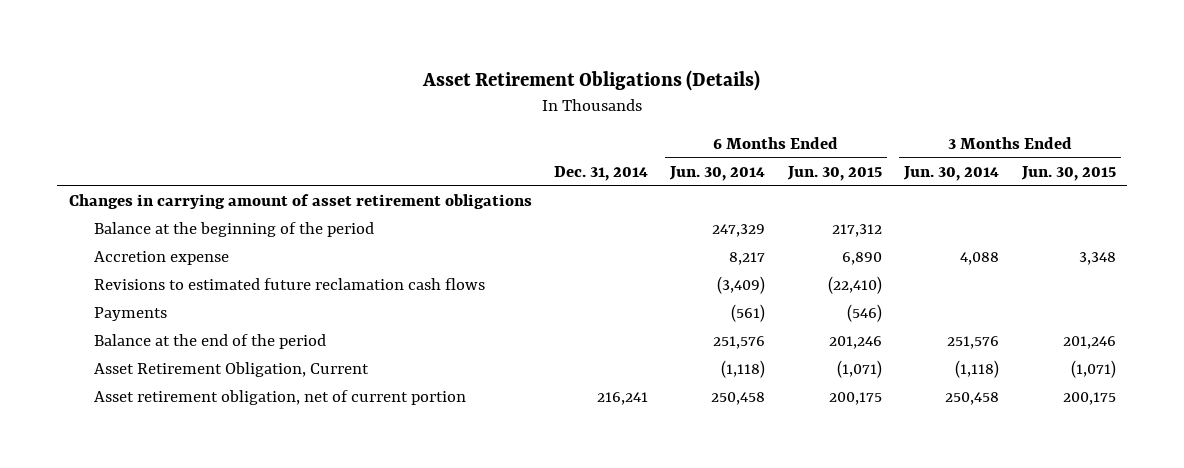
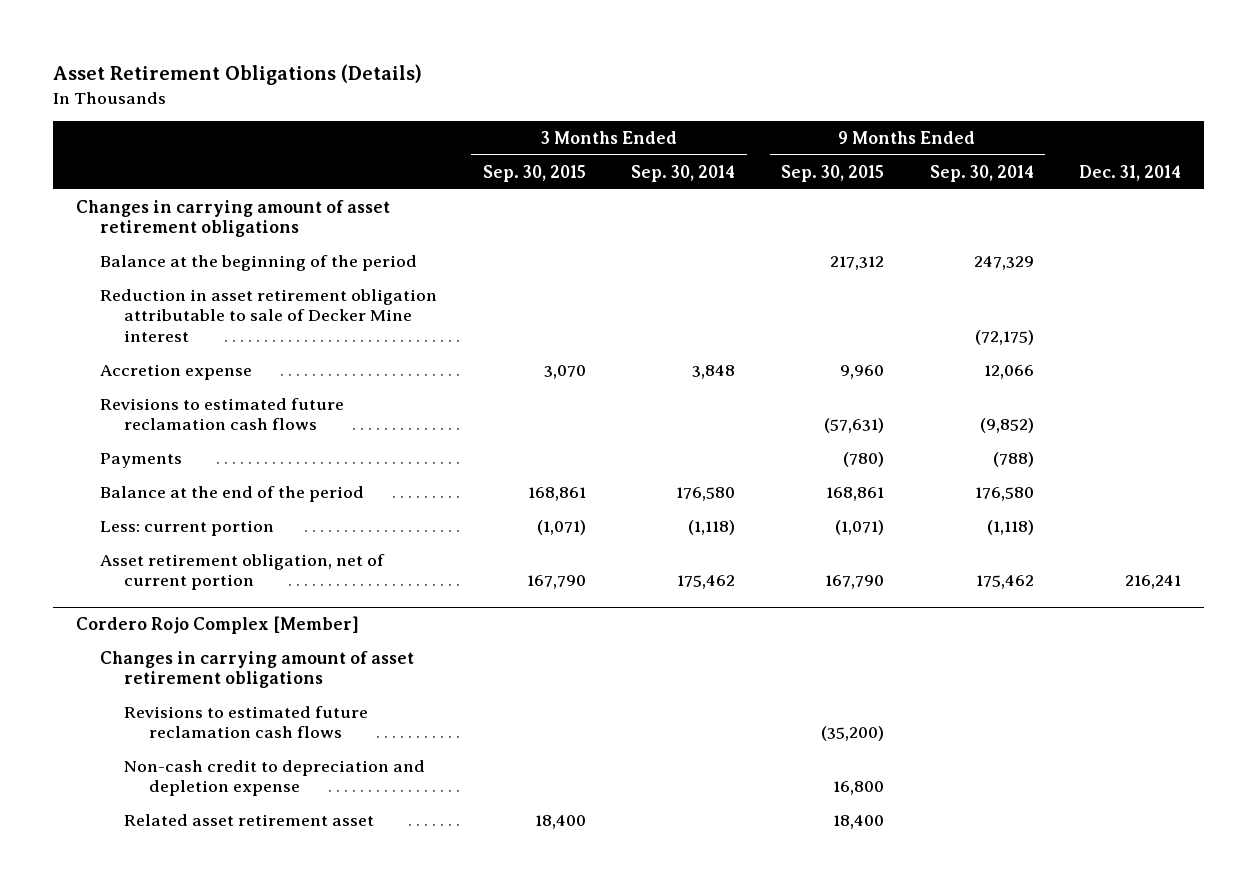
- | Dec. 31, 2014 | 6 Months Ended Jun. 30, 2014 | 6 Months Ended Jun. 30, 2015 | 3 Months Ended Jun. 30, 2014 | 3 Months Ended Jun. 30, 2015
+ | 3 Months Ended Sep. 30, 2015 | 3 Months Ended Sep. 30, 2014 | 9 Months Ended Sep. 30, 2015 | 9 Months Ended Sep. 30, 2014 | Dec. 31, 2014
+ Reduction in asset retirement obligation attributable to sale of Decker Mine interest | | | | (72,175) |
- Asset Retirement Obligation, Current | | (1,118) | (1,071) | (1,118) | (1,071)
+ Less: current portion | (1,071) | (1,118) | (1,071) | (1,118) |
+ Cordero Rojo Complex [Member]
+ Changes in carrying amount of asset retirement obligations
+ Revisions to estimated future reclamation cash flows | | | (35,200) | |
+ Non-cash credit to depreciation and depletion expense | | | 16,800 | |
+ Related asset retirement asset | 18,400 | | 18,400 | |

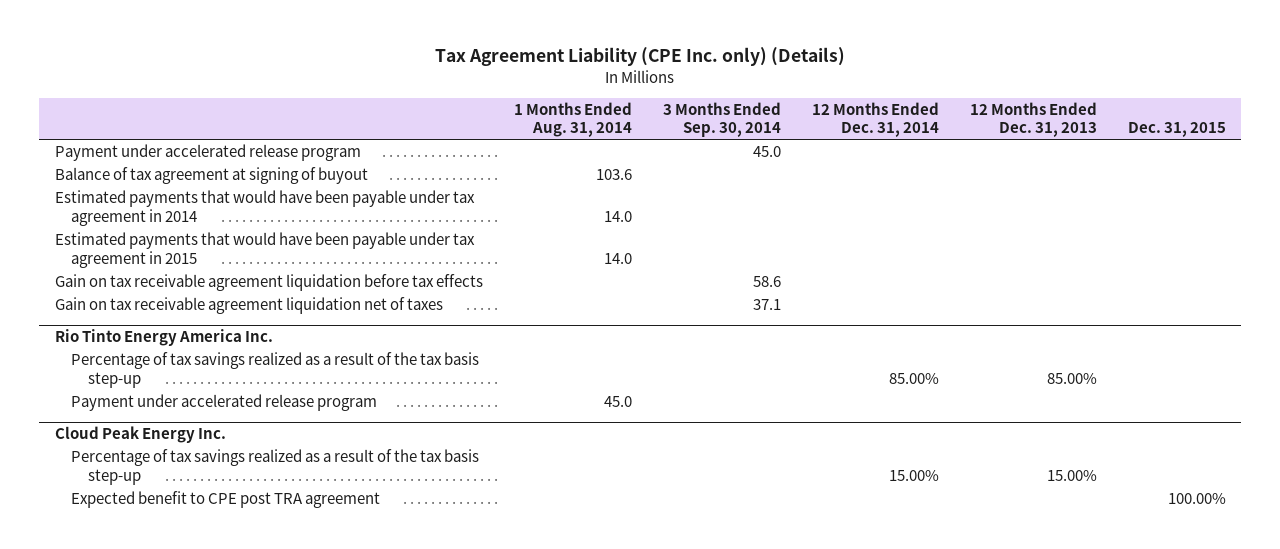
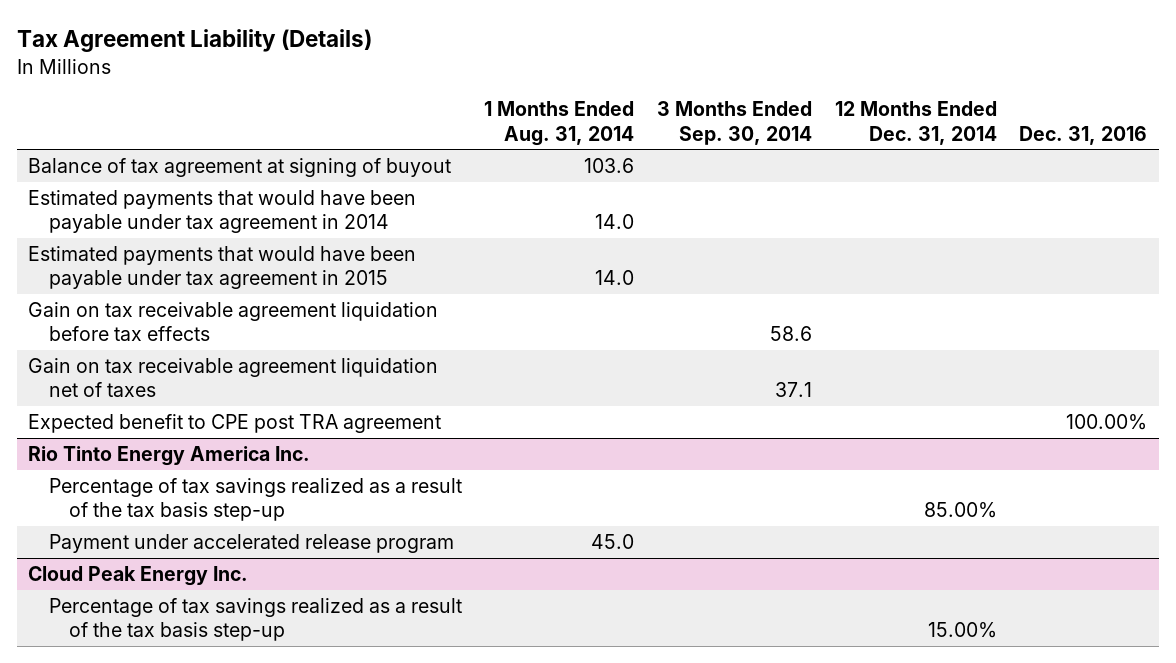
- Tax Agreement Liability (CPE Inc. only) (Details)
+ Tax Agreement Liability (Details)
- | 1 Months Ended Aug. 31, 2014 | 3 Months Ended Sep. 30, 2014 | 12 Months Ended Dec. 31, 2014 | 12 Months Ended Dec. 31, 2013 | Dec. 31, 2015
+ | 1 Months Ended Aug. 31, 2014 | 3 Months Ended Sep. 30, 2014 | 12 Months Ended Dec. 31, 2014 | Dec. 31, 2016
- Payment under accelerated release program | | 45.0 | | |
+ Expected benefit to CPE post TRA agreement | | | | 100.00%
@ Cloud Peak Energy Inc.
- Expected benefit to CPE post TRA agreement | | | | | 100.00%

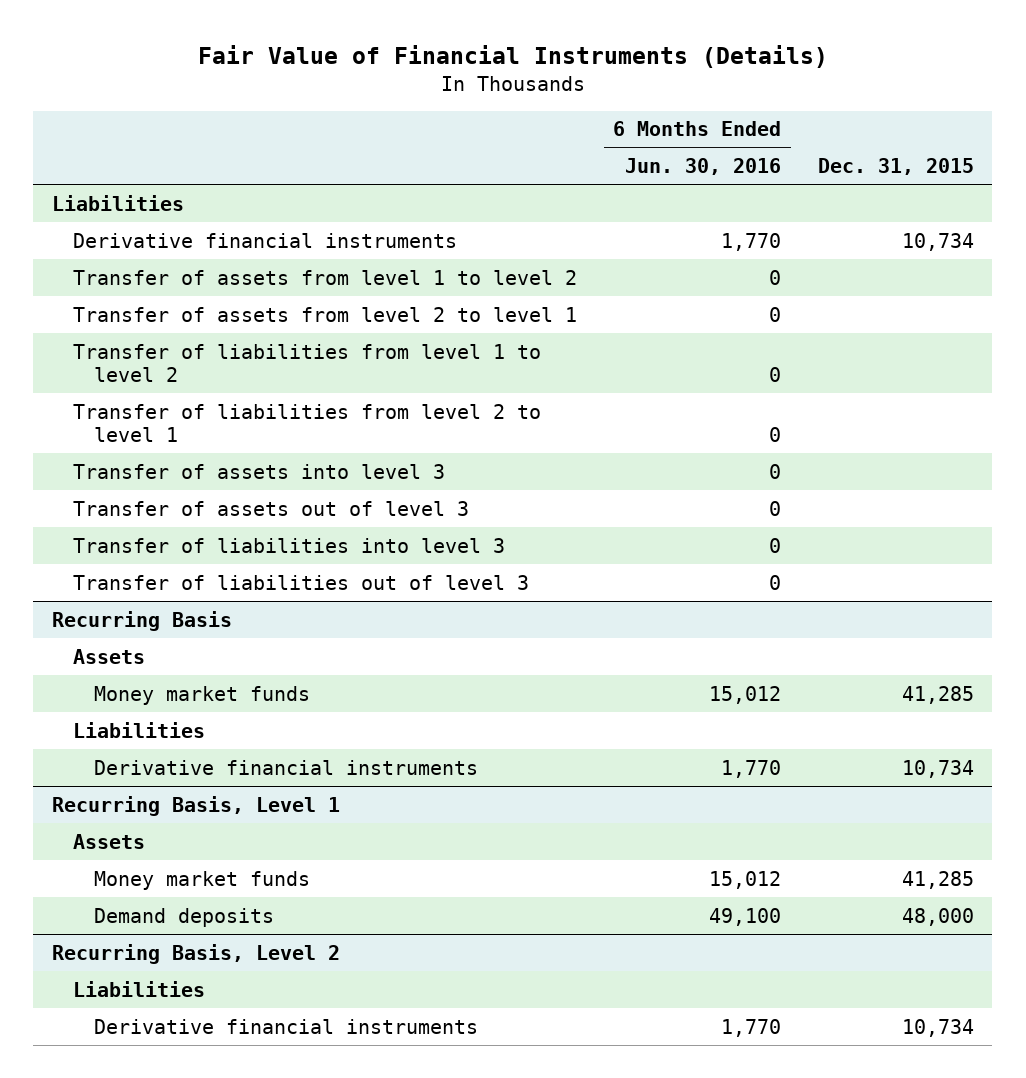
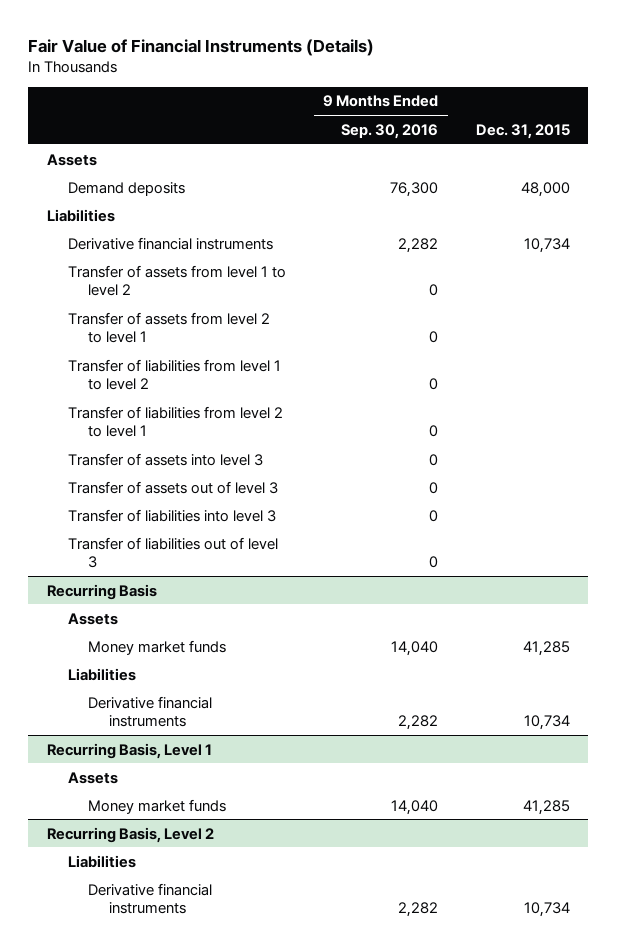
- | 6 Months Ended Jun. 30, 2016 | Dec. 31, 2015
+ | 9 Months Ended Sep. 30, 2016 | Dec. 31, 2015
+ Assets
+ Demand deposits | 76,300 | 48,000
@ Recurring Basis, Level 1
- Demand deposits | 49,100 | 48,000

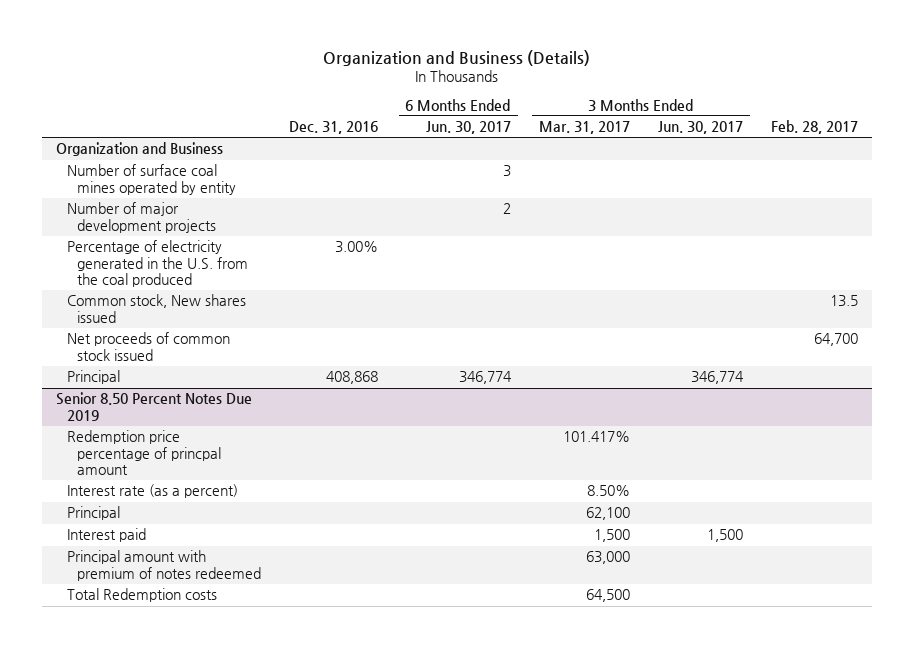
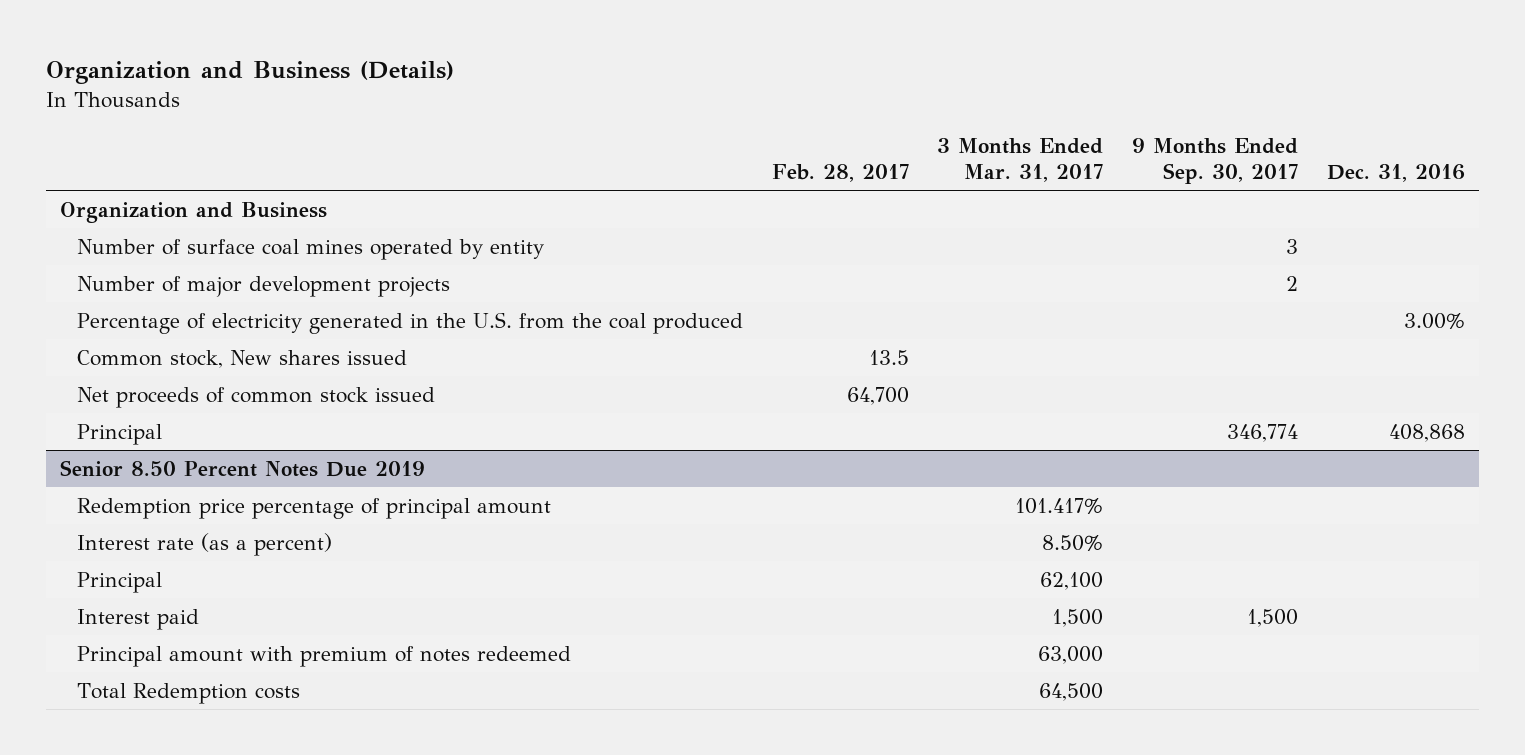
- | Dec. 31, 2016 | 6 Months Ended Jun. 30, 2017 | 3 Months Ended Mar. 31, 2017 | 3 Months Ended Jun. 30, 2017 | Feb. 28, 2017
+ | Feb. 28, 2017 | 3 Months Ended Mar. 31, 2017 | 9 Months Ended Sep. 30, 2017 | Dec. 31, 2016
@ Senior 8.50 Percent Notes Due 2019
- Redemption price percentage of princpal amount | | | 101.417% | |
+ Redemption price percentage of principal amount | | 101.417% | |

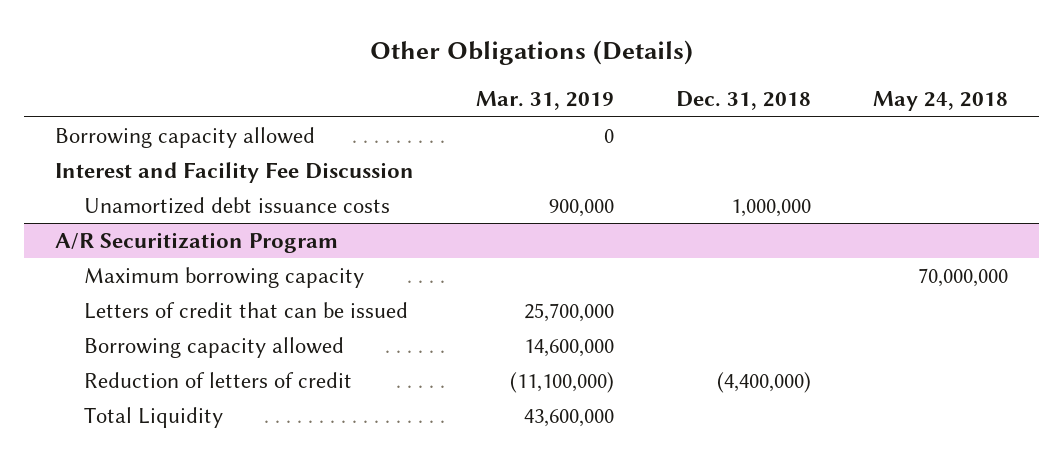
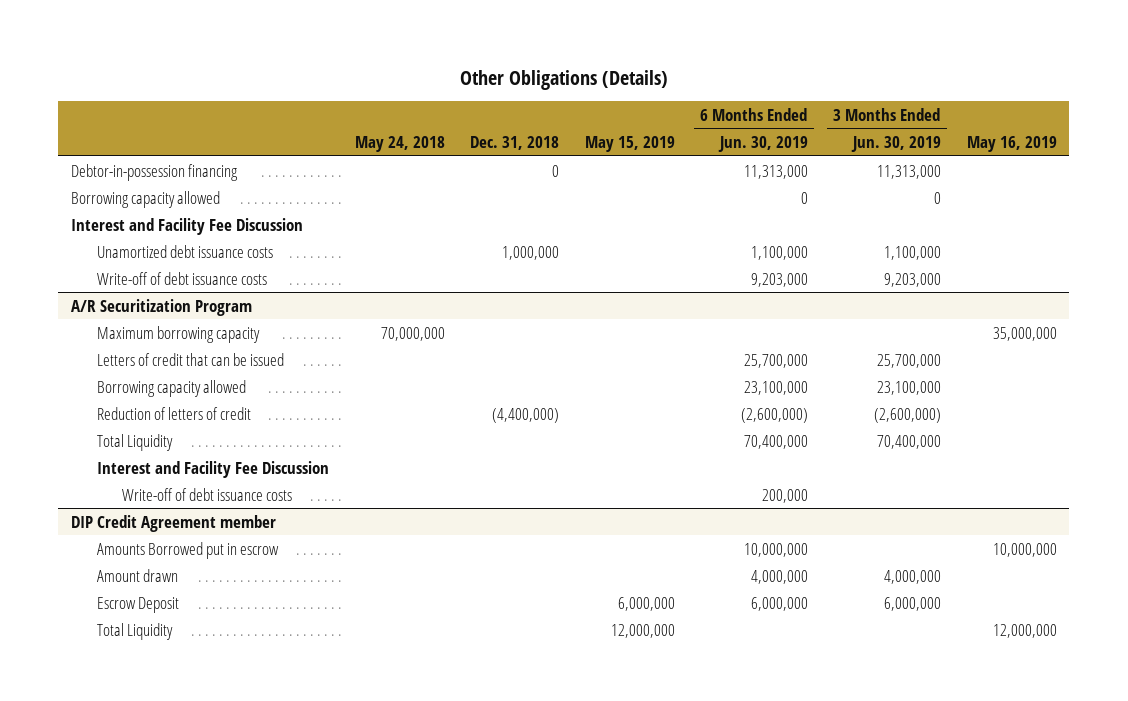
- | Mar. 31, 2019 | Dec. 31, 2018 | May 24, 2018
+ | May 24, 2018 | Dec. 31, 2018 | May 15, 2019 | 6 Months Ended Jun. 30, 2019 | 3 Months Ended Jun. 30, 2019 | May 16, 2019
+ Debtor-in-possession financing | | 0 | | 11,313,000 | 11,313,000 |
+ Write-off of debt issuance costs | | | | 9,203,000 | 9,203,000 |
@ A/R Securitization Program
+ Interest and Facility Fee Discussion
+ Write-off of debt issuance costs | | | | 200,000 | |
+ DIP Credit Agreement member
+ Amounts Borrowed put in escrow | | | | 10,000,000 | | 10,000,000
+ Amount drawn | | | | 4,000,000 | 4,000,000 |
+ Escrow Deposit | | | 6,000,000 | 6,000,000 | 6,000,000 |
+ Total Liquidity | | | 12,000,000 | | | 12,000,000

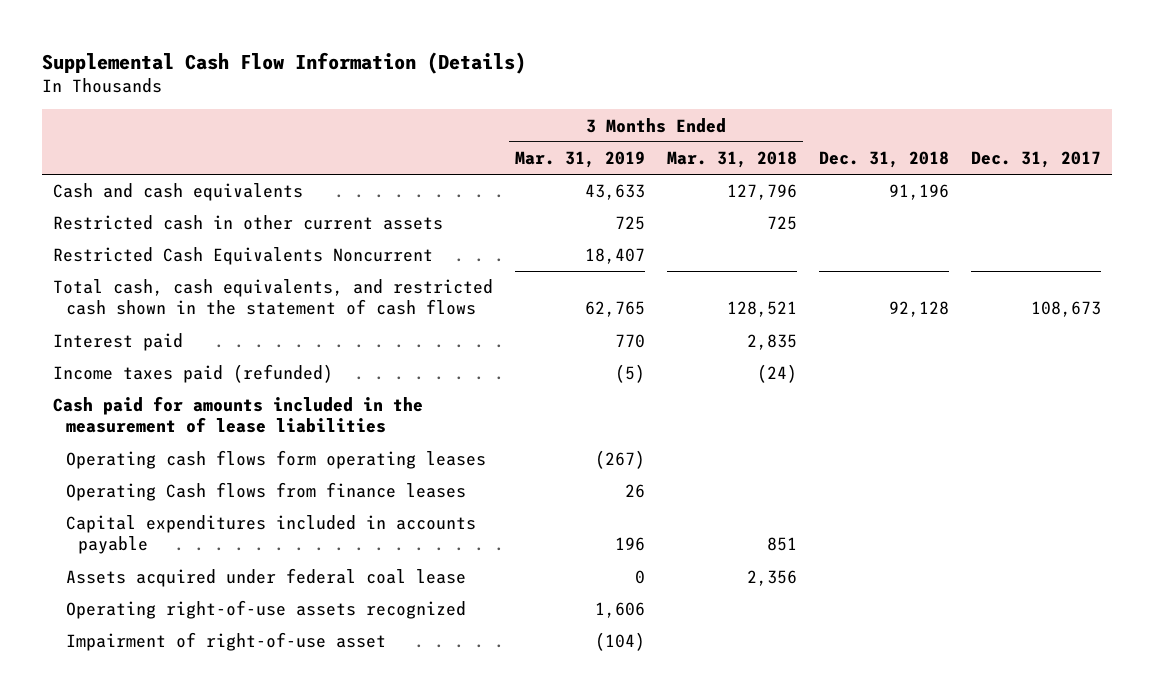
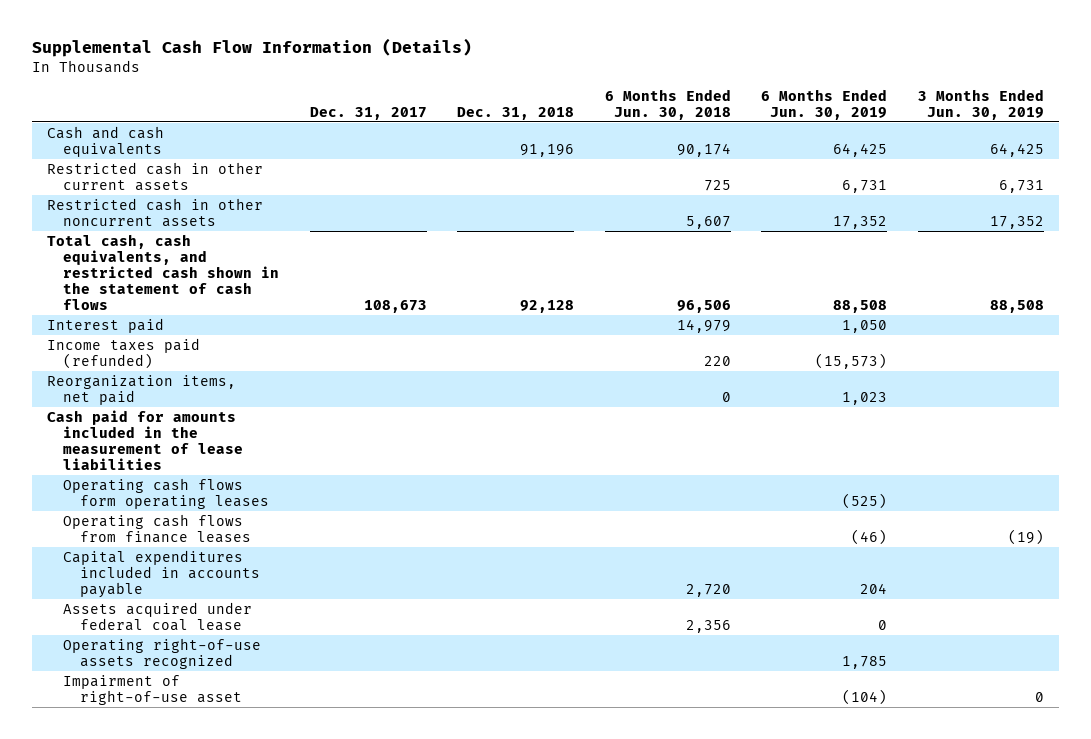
- | 3 Months Ended Mar. 31, 2019 | 3 Months Ended Mar. 31, 2018 | Dec. 31, 2018 | Dec. 31, 2017
+ | Dec. 31, 2017 | Dec. 31, 2018 | 6 Months Ended Jun. 30, 2018 | 6 Months Ended Jun. 30, 2019 | 3 Months Ended Jun. 30, 2019
- Restricted Cash Equivalents Noncurrent | 18,407 | | |
+ Restricted cash in other noncurrent assets | | | 5,607 | 17,352 | 17,352
+ Reorganization items, net paid | | | 0 | 1,023 |
- Operating Cash flows from finance leases | 26 | | |
+ Operating cash flows from finance leases | | | | (46) | (19)

